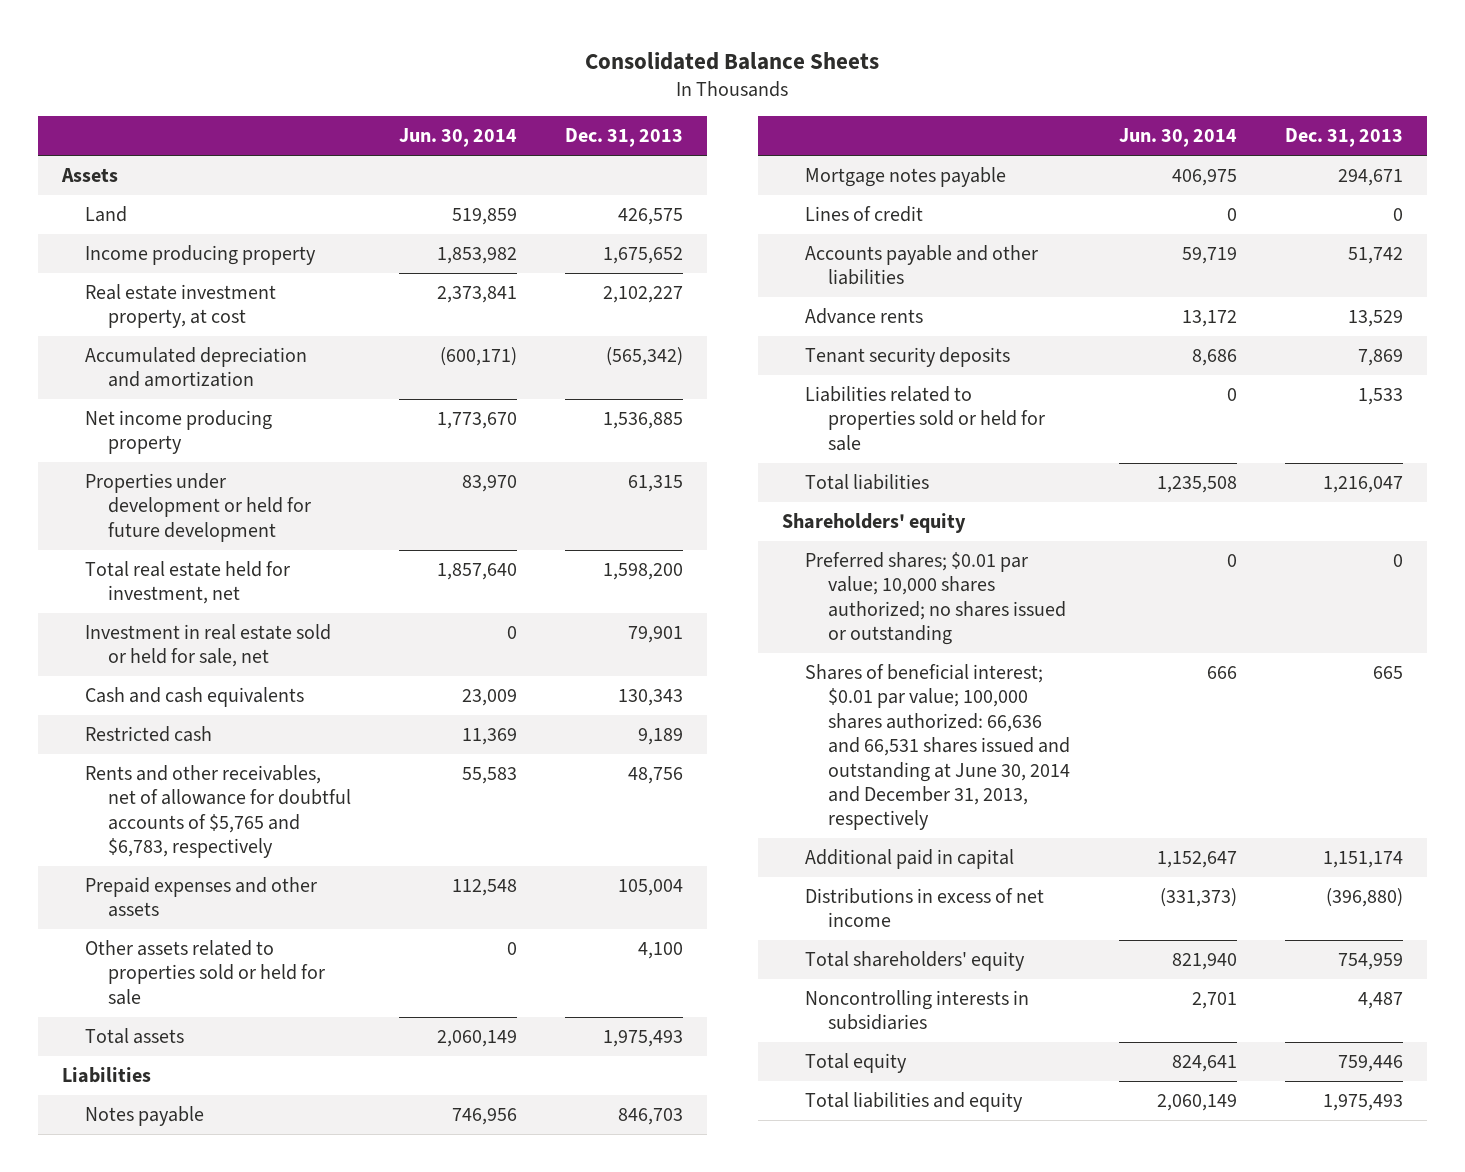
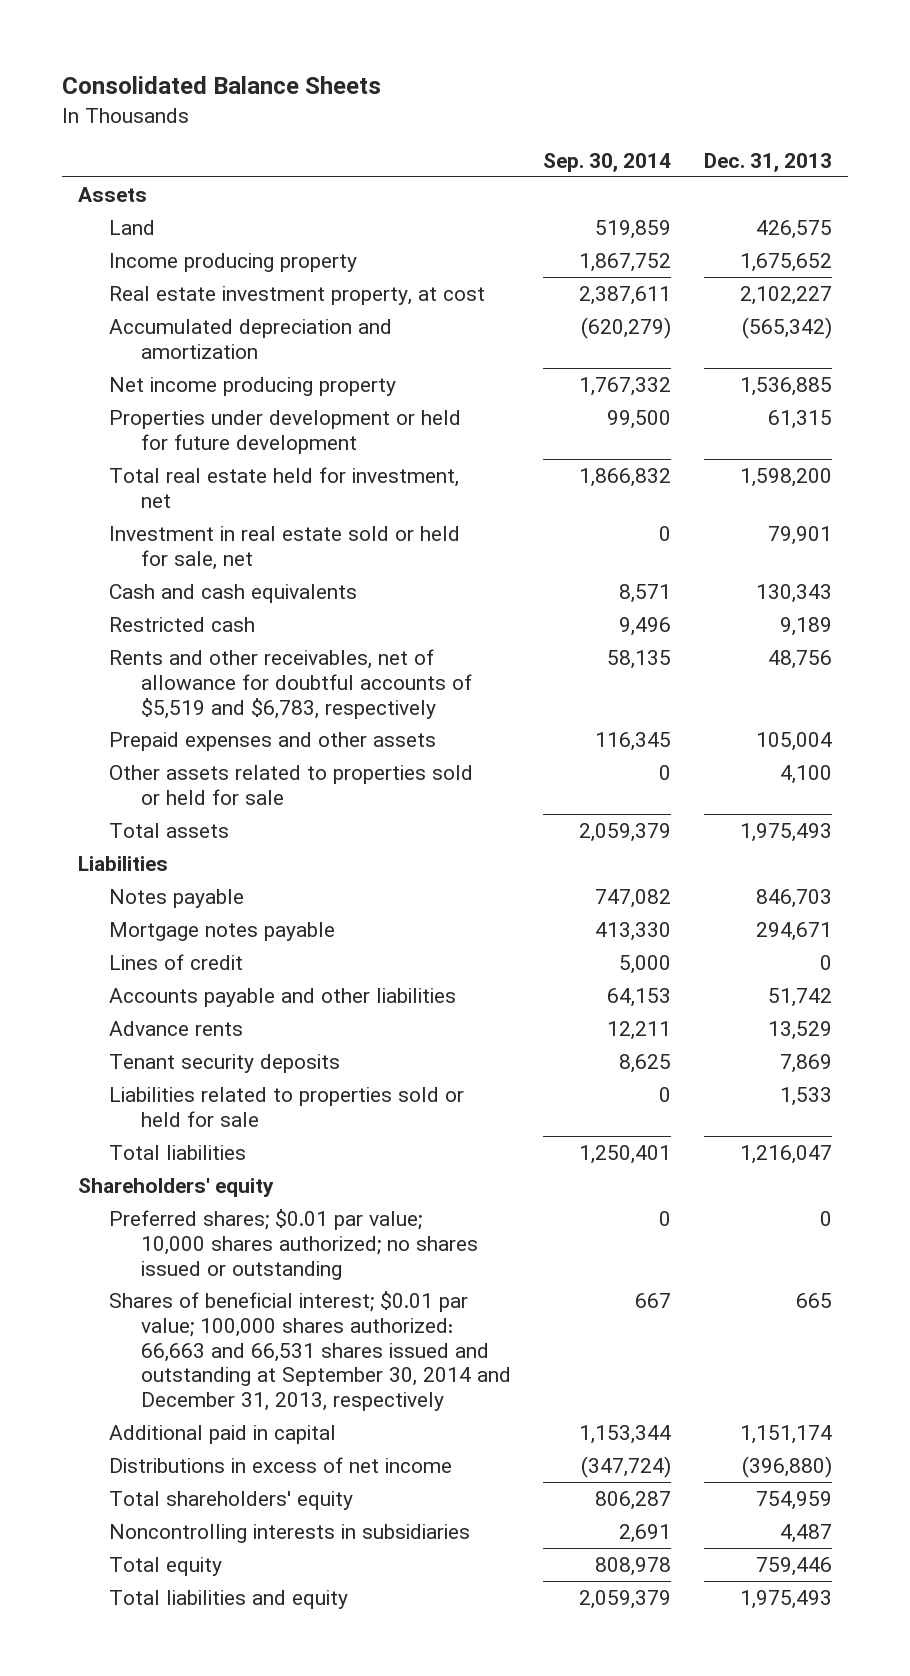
- | Jun. 30, 2014 | Dec. 31, 2013
+ | Sep. 30, 2014 | Dec. 31, 2013
- Rents and other receivables, net of allowance for doubtful accounts of $5,765 and $6,783, respectively | 55,583 | 48,756
+ Rents and other receivables, net of allowance for doubtful accounts of $5,519 and $6,783, respectively | 58,135 | 48,756
- Shares of beneficial interest; $0.01 par value; 100,000 shares authorized: 66,636 and 66,531 shares issued and outstanding at June 30, 2014 and December 31, 2013, respectively | 666 | 665
+ Shares of beneficial interest; $0.01 par value; 100,000 shares authorized: 66,663 and 66,531 shares issued and outstanding at September 30, 2014 and December 31, 2013, respectively | 667 | 665

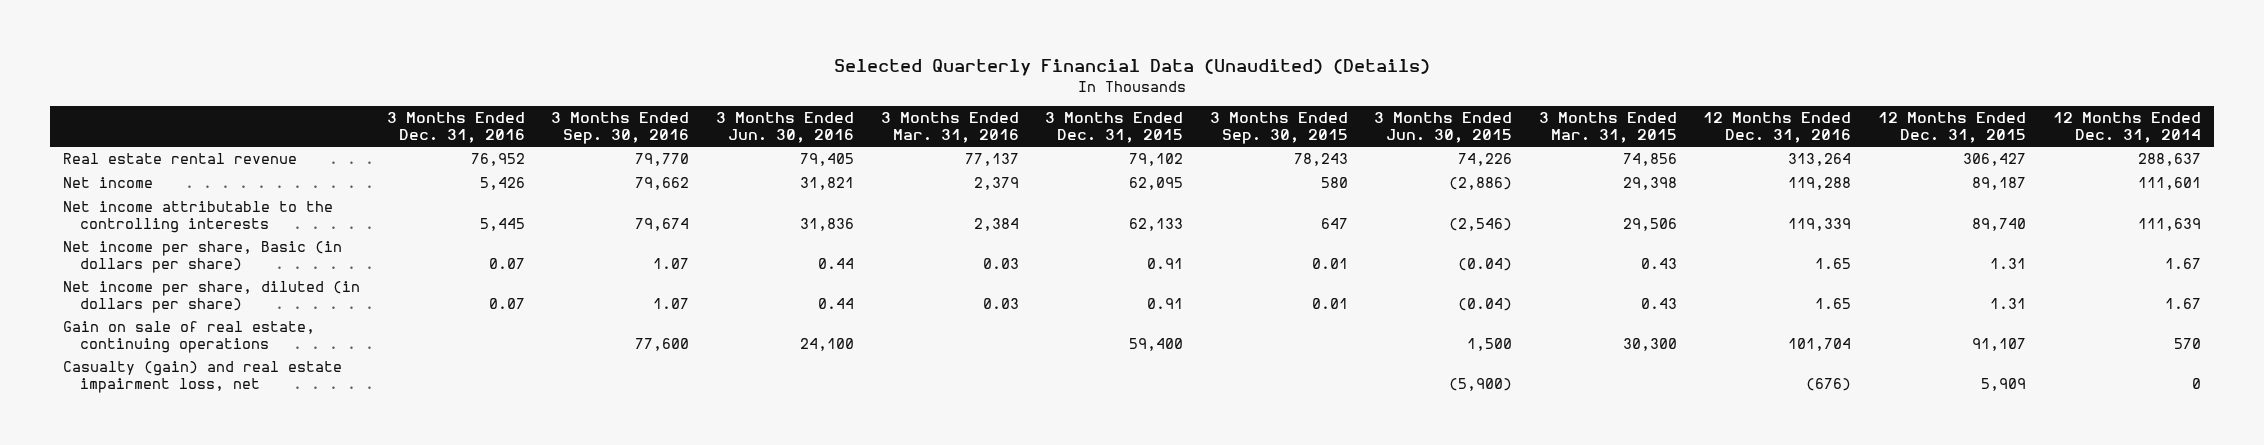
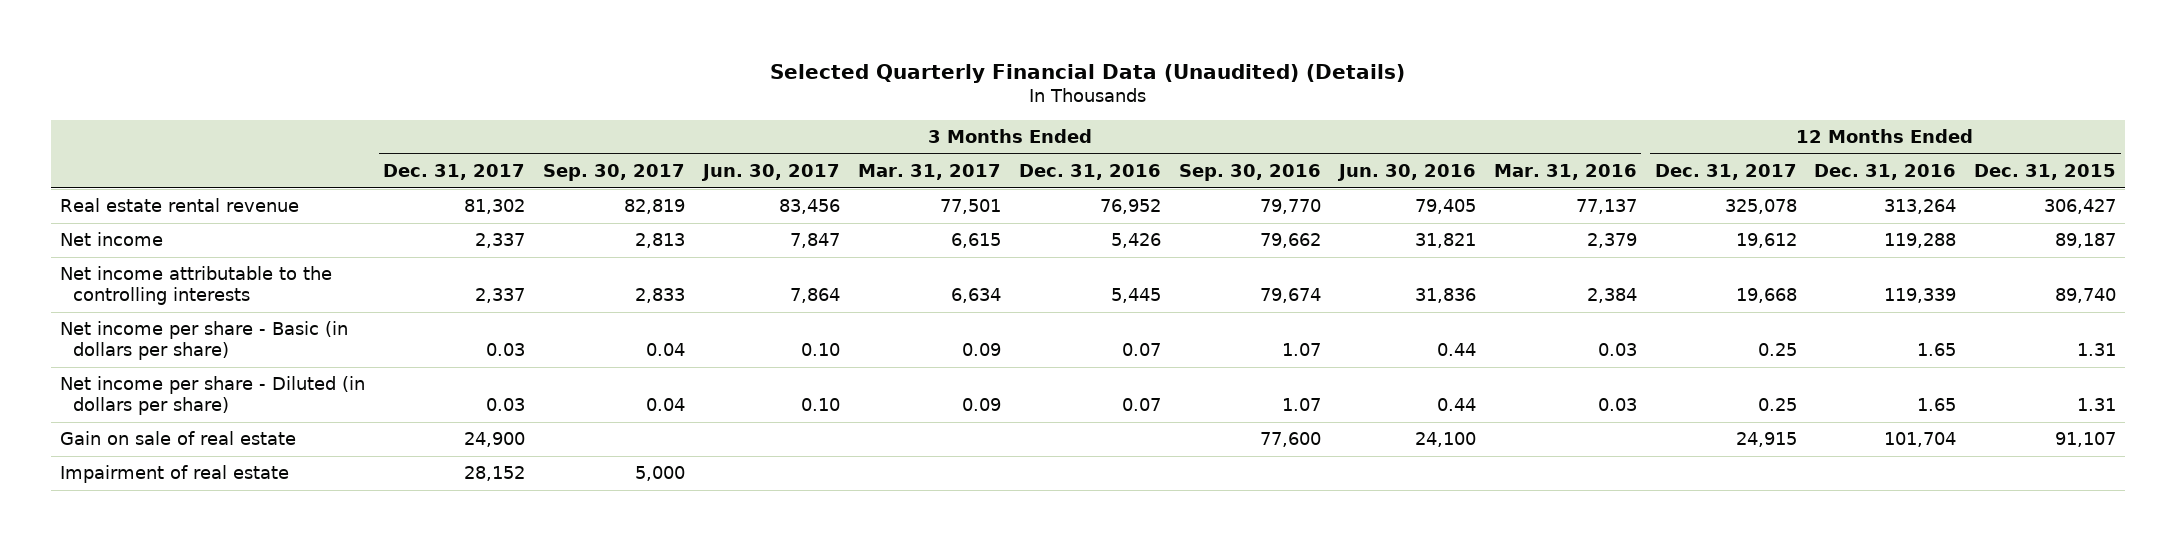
- | 3 Months Ended Dec. 31, 2016 | 3 Months Ended Sep. 30, 2016 | 3 Months Ended Jun. 30, 2016 | 3 Months Ended Mar. 31, 2016 | 3 Months Ended Dec. 31, 2015 | 3 Months Ended Sep. 30, 2015 | 3 Months Ended Jun. 30, 2015 | 3 Months Ended Mar. 31, 2015 | 12 Months Ended Dec. 31, 2016 | 12 Months Ended Dec. 31, 2015 | 12 Months Ended Dec. 31, 2014
+ | 3 Months Ended Dec. 31, 2017 | 3 Months Ended Sep. 30, 2017 | 3 Months Ended Jun. 30, 2017 | 3 Months Ended Mar. 31, 2017 | 3 Months Ended Dec. 31, 2016 | 3 Months Ended Sep. 30, 2016 | 3 Months Ended Jun. 30, 2016 | 3 Months Ended Mar. 31, 2016 | 12 Months Ended Dec. 31, 2017 | 12 Months Ended Dec. 31, 2016 | 12 Months Ended Dec. 31, 2015
- Net income per share, Basic (in dollars per share) | 0.07 | 1.07 | 0.44 | 0.03 | 0.91 | 0.01 | (0.04) | 0.43 | 1.65 | 1.31 | 1.67
- Net income per share, diluted (in dollars per share) | 0.07 | 1.07 | 0.44 | 0.03 | 0.91 | 0.01 | (0.04) | 0.43 | 1.65 | 1.31 | 1.67
- Gain on sale of real estate, continuing operations | | 77,600 | 24,100 | | 59,400 | | 1,500 | 30,300 | 101,704 | 91,107 | 570
- Casualty (gain) and real estate impairment loss, net | | | | | | | (5,900) | | (676) | 5,909 | 0
+ Net income per share - Basic (in dollars per share) | 0.03 | 0.04 | 0.10 | 0.09 | 0.07 | 1.07 | 0.44 | 0.03 | 0.25 | 1.65 | 1.31
+ Net income per share - Diluted (in dollars per share) | 0.03 | 0.04 | 0.10 | 0.09 | 0.07 | 1.07 | 0.44 | 0.03 | 0.25 | 1.65 | 1.31
+ Gain on sale of real estate | 24,900 | | | | | 77,600 | 24,100 | | 24,915 | 101,704 | 91,107
+ Impairment of real estate | 28,152 | 5,000 | | | | | | | | |

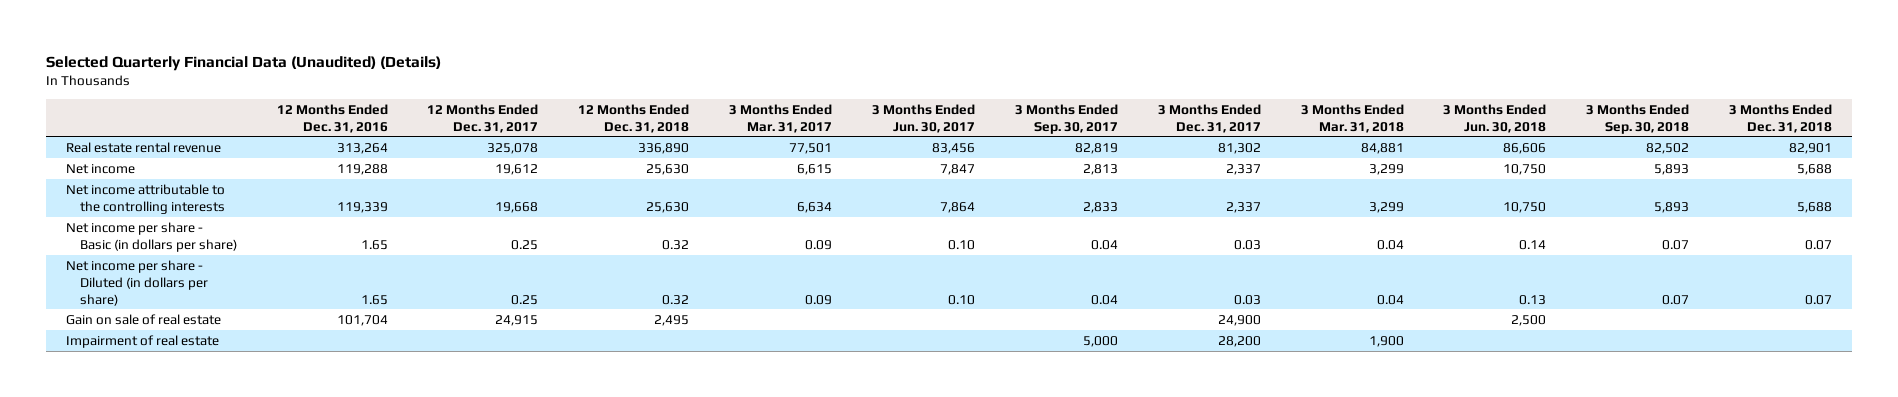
- | 3 Months Ended Dec. 31, 2017 | 3 Months Ended Sep. 30, 2017 | 3 Months Ended Jun. 30, 2017 | 3 Months Ended Mar. 31, 2017 | 3 Months Ended Dec. 31, 2016 | 3 Months Ended Sep. 30, 2016 | 3 Months Ended Jun. 30, 2016 | 3 Months Ended Mar. 31, 2016 | 12 Months Ended Dec. 31, 2017 | 12 Months Ended Dec. 31, 2016 | 12 Months Ended Dec. 31, 2015
+ | 12 Months Ended Dec. 31, 2016 | 12 Months Ended Dec. 31, 2017 | 12 Months Ended Dec. 31, 2018 | 3 Months Ended Mar. 31, 2017 | 3 Months Ended Jun. 30, 2017 | 3 Months Ended Sep. 30, 2017 | 3 Months Ended Dec. 31, 2017 | 3 Months Ended Mar. 31, 2018 | 3 Months Ended Jun. 30, 2018 | 3 Months Ended Sep. 30, 2018 | 3 Months Ended Dec. 31, 2018
- Impairment of real estate | 28,152 | 5,000 | | | | | | | | |
+ Impairment of real estate | | | | | | 5,000 | 28,200 | 1,900 | | |

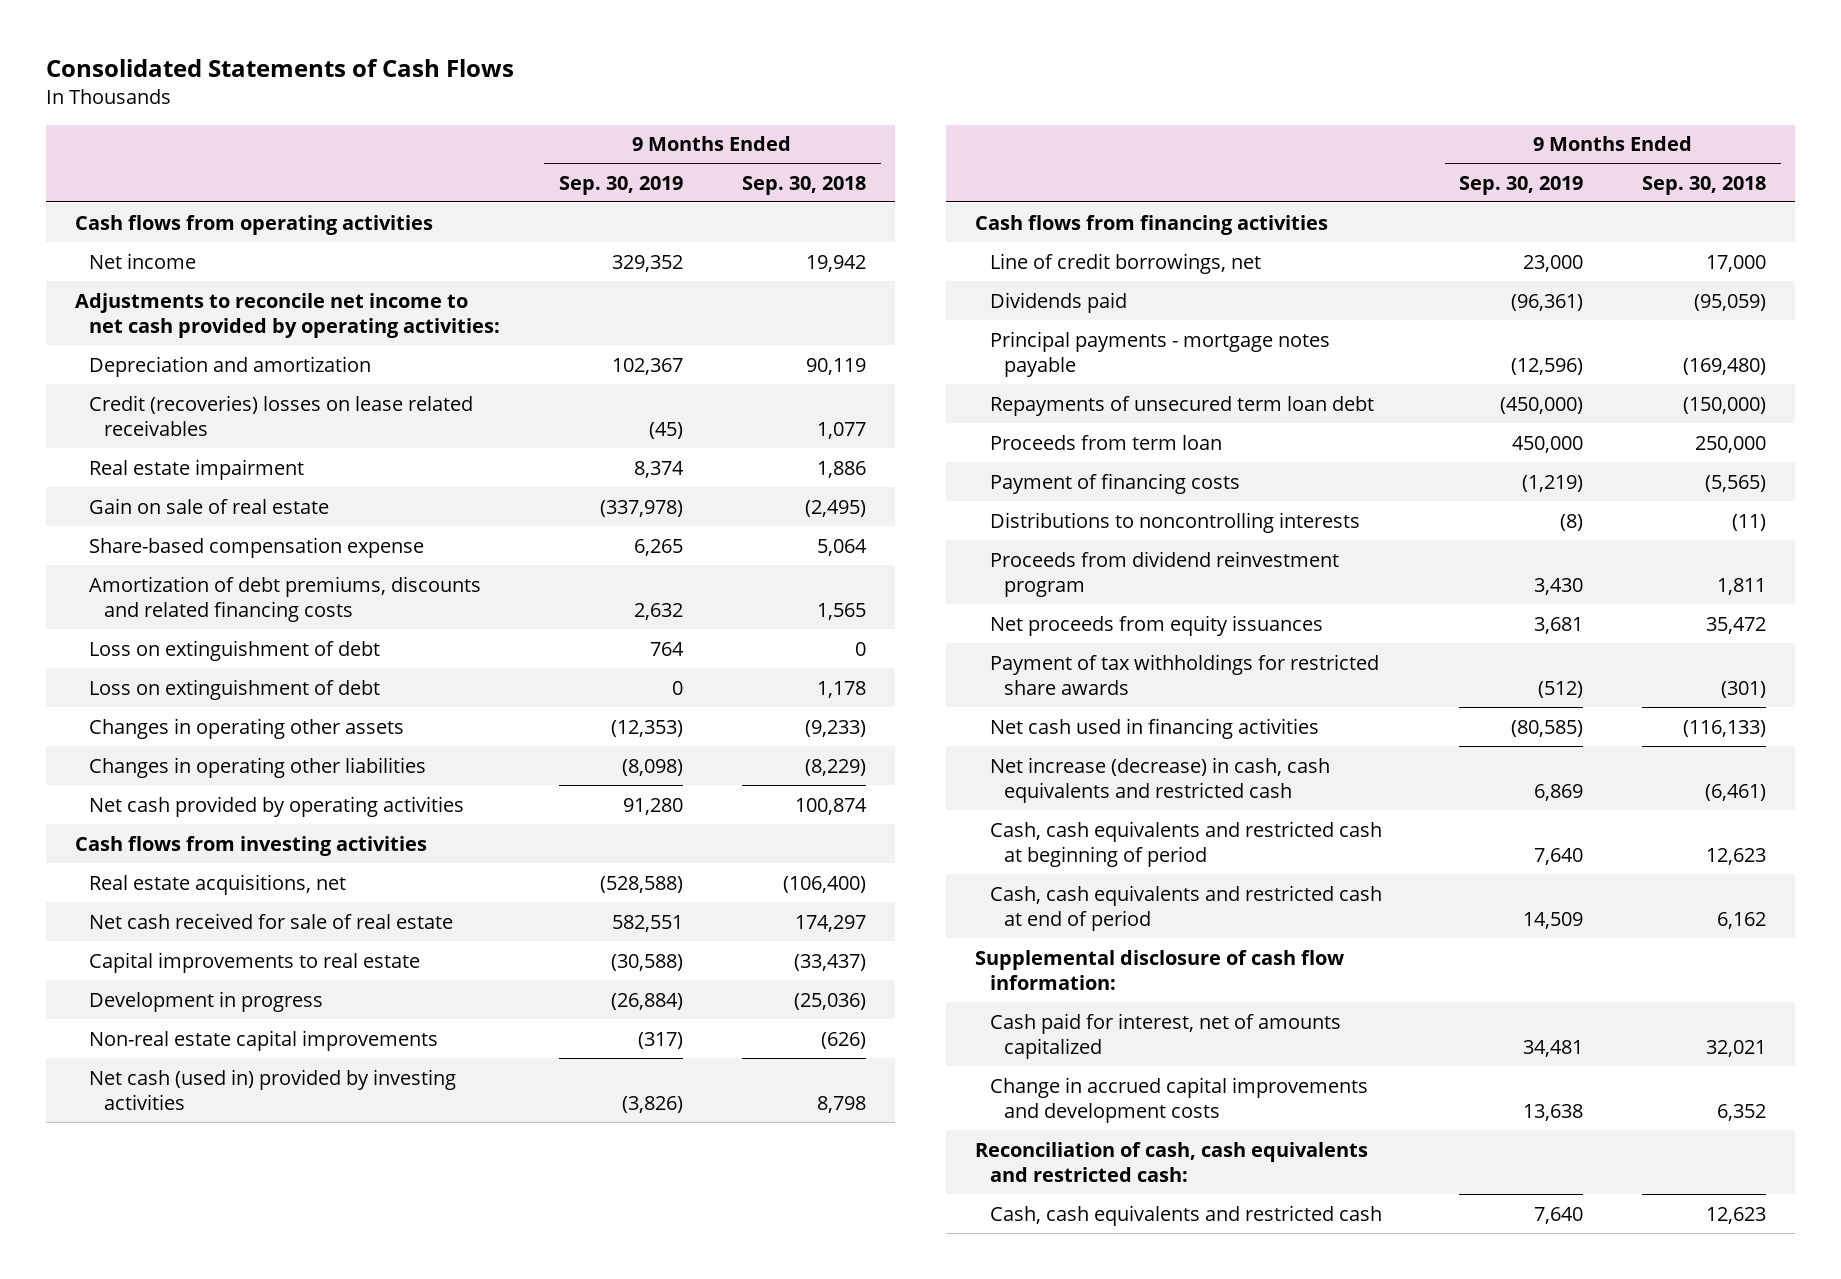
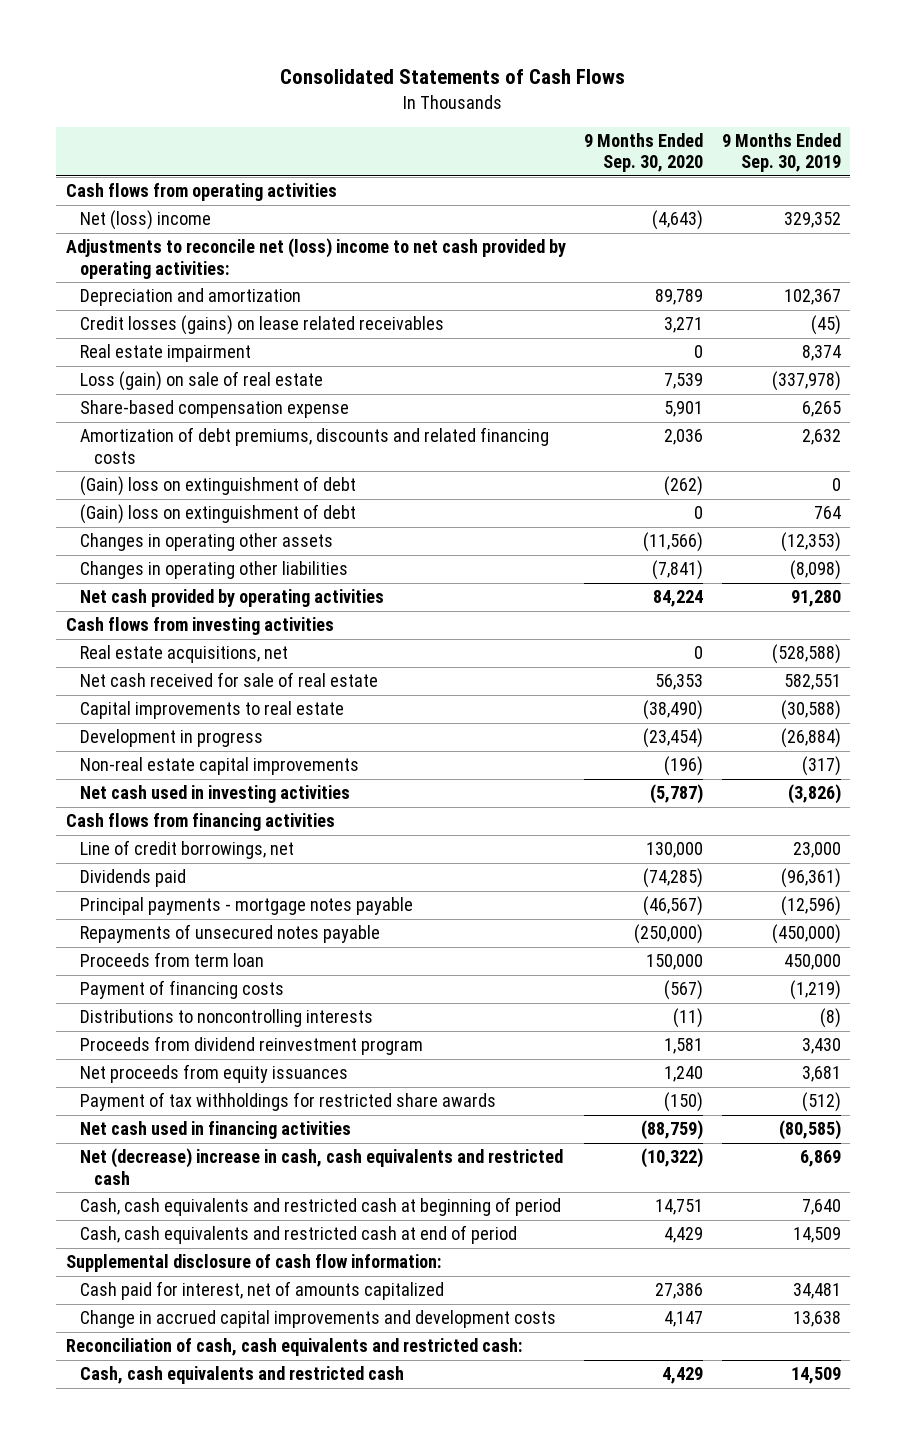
- | 9 Months Ended Sep. 30, 2019 | 9 Months Ended Sep. 30, 2018
+ | 9 Months Ended Sep. 30, 2020 | 9 Months Ended Sep. 30, 2019
- Net income | 329,352 | 19,942
- Adjustments to reconcile net income to net cash provided by operating activities:
+ Net (loss) income | (4,643) | 329,352
+ Adjustments to reconcile net (loss) income to net cash provided by operating activities:
- Credit (recoveries) losses on lease related receivables | (45) | 1,077
+ Credit losses (gains) on lease related receivables | 3,271 | (45)
- Gain on sale of real estate | (337,978) | (2,495)
+ Loss (gain) on sale of real estate | 7,539 | (337,978)
- Loss on extinguishment of debt | 764 | 0
- Loss on extinguishment of debt | 0 | 1,178
+ (Gain) loss on extinguishment of debt | (262) | 0
+ (Gain) loss on extinguishment of debt | 0 | 764
- Net cash (used in) provided by investing activities | (3,826) | 8,798
+ Net cash used in investing activities | (5,787) | (3,826)
- Repayments of unsecured term loan debt | (450,000) | (150,000)
+ Repayments of unsecured notes payable | (250,000) | (450,000)
- Net increase (decrease) in cash, cash equivalents and restricted cash | 6,869 | (6,461)
+ Net (decrease) increase in cash, cash equivalents and restricted cash | (10,322) | 6,869
- Cash, cash equivalents and restricted cash | 7,640 | 12,623
+ Cash, cash equivalents and restricted cash | 4,429 | 14,509

